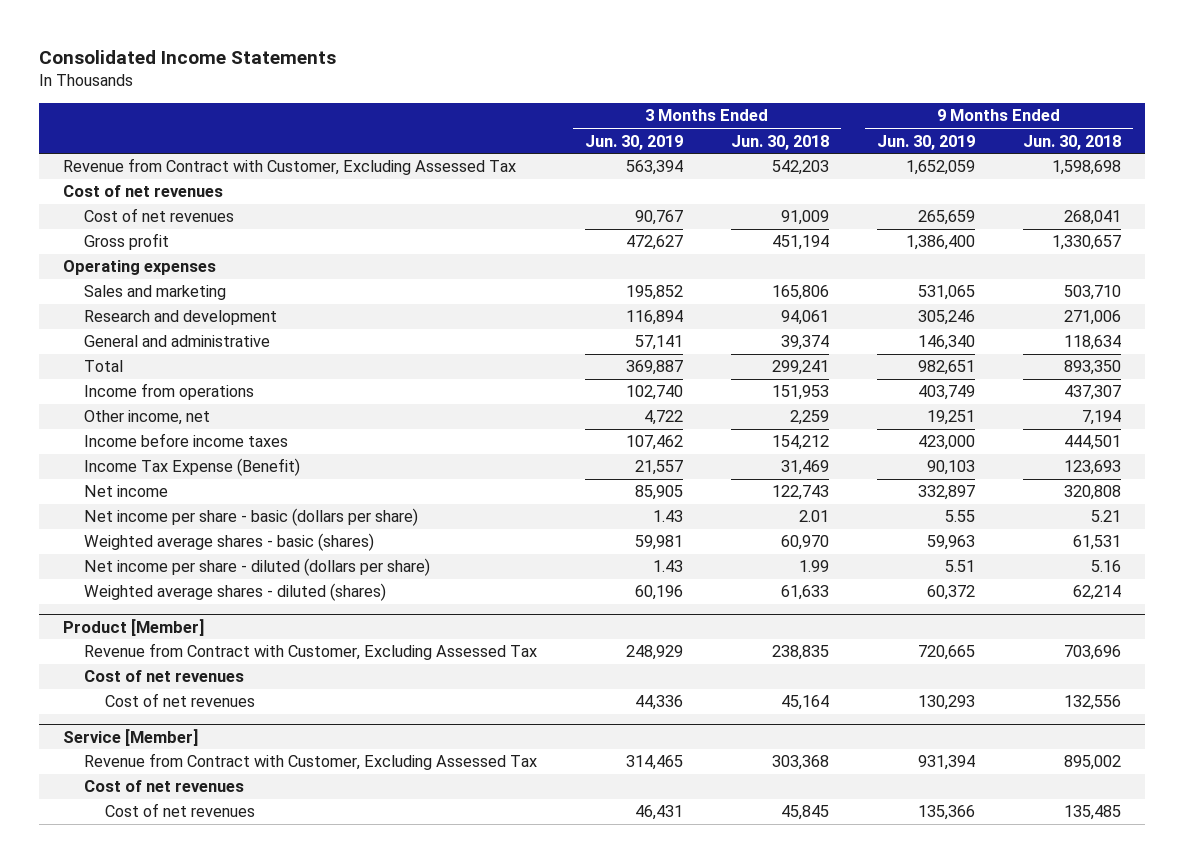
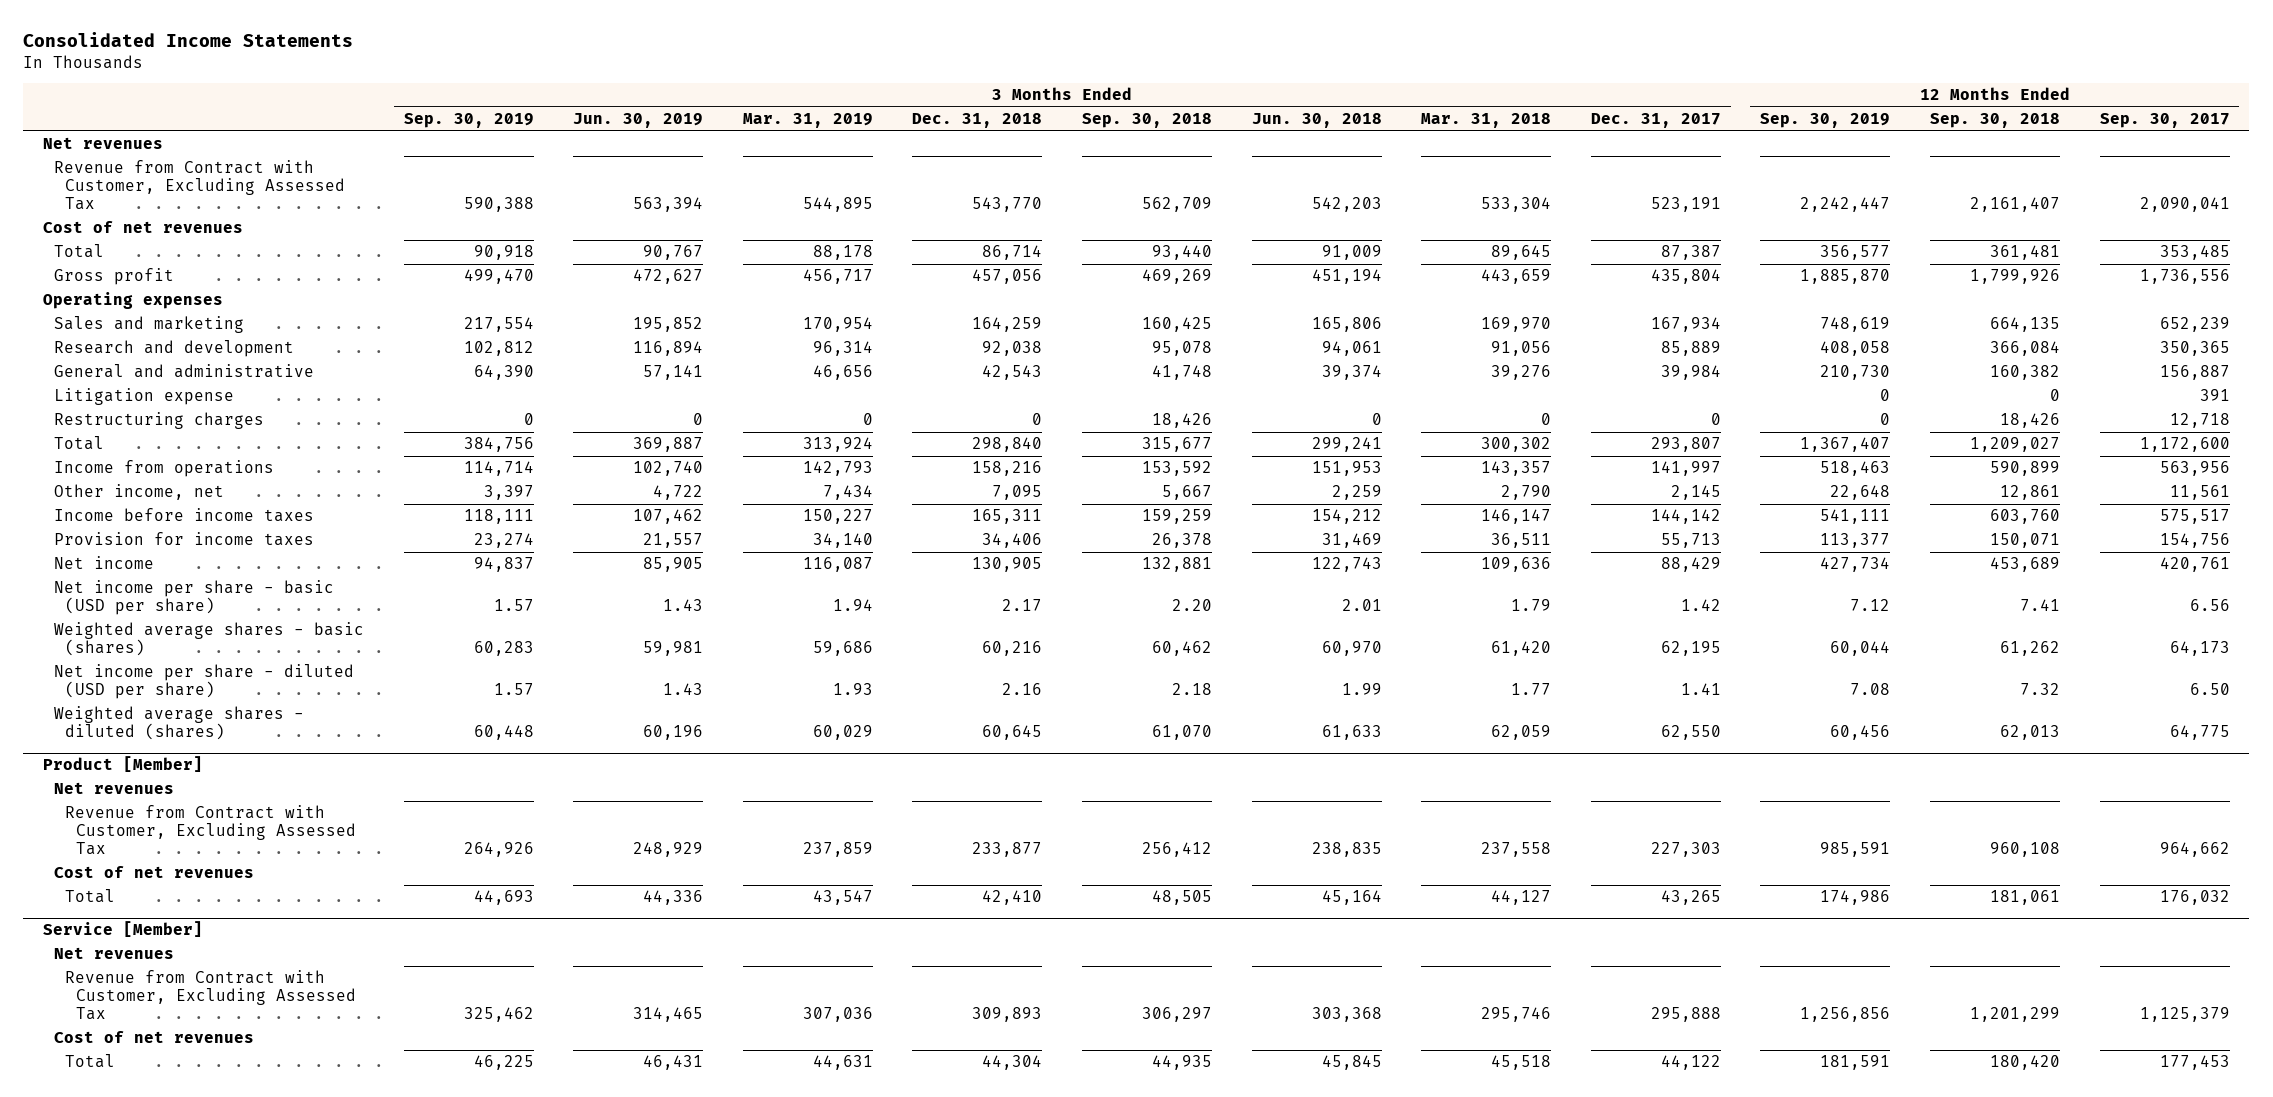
- | 3 Months Ended Jun. 30, 2019 | 3 Months Ended Jun. 30, 2018 | 9 Months Ended Jun. 30, 2019 | 9 Months Ended Jun. 30, 2018
+ | 3 Months Ended Sep. 30, 2019 | 3 Months Ended Jun. 30, 2019 | 3 Months Ended Mar. 31, 2019 | 3 Months Ended Dec. 31, 2018 | 3 Months Ended Sep. 30, 2018 | 3 Months Ended Jun. 30, 2018 | 3 Months Ended Mar. 31, 2018 | 3 Months Ended Dec. 31, 2017 | 12 Months Ended Sep. 30, 2019 | 12 Months Ended Sep. 30, 2018 | 12 Months Ended Sep. 30, 2017
+ Net revenues
- Cost of net revenues | 90,767 | 91,009 | 265,659 | 268,041
+ Total | 90,918 | 90,767 | 88,178 | 86,714 | 93,440 | 91,009 | 89,645 | 87,387 | 356,577 | 361,481 | 353,485
+ Litigation expense | | | | | | | | | 0 | 0 | 391
+ Restructuring charges | 0 | 0 | 0 | 0 | 18,426 | 0 | 0 | 0 | 0 | 18,426 | 12,718
- Income Tax Expense (Benefit) | 21,557 | 31,469 | 90,103 | 123,693
+ Provision for income taxes | 23,274 | 21,557 | 34,140 | 34,406 | 26,378 | 31,469 | 36,511 | 55,713 | 113,377 | 150,071 | 154,756
- Net income per share - basic (dollars per share) | 1.43 | 2.01 | 5.55 | 5.21
+ Net income per share - basic (USD per share) | 1.57 | 1.43 | 1.94 | 2.17 | 2.20 | 2.01 | 1.79 | 1.42 | 7.12 | 7.41 | 6.56
- Net income per share - diluted (dollars per share) | 1.43 | 1.99 | 5.51 | 5.16
+ Net income per share - diluted (USD per share) | 1.57 | 1.43 | 1.93 | 2.16 | 2.18 | 1.99 | 1.77 | 1.41 | 7.08 | 7.32 | 6.50
@ Product [Member]
+ Net revenues
- Cost of net revenues | 44,336 | 45,164 | 130,293 | 132,556
+ Total | 44,693 | 44,336 | 43,547 | 42,410 | 48,505 | 45,164 | 44,127 | 43,265 | 174,986 | 181,061 | 176,032
@ Service [Member]
+ Net revenues
- Cost of net revenues | 46,431 | 45,845 | 135,366 | 135,485
+ Total | 46,225 | 46,431 | 44,631 | 44,304 | 44,935 | 45,845 | 45,518 | 44,122 | 181,591 | 180,420 | 177,453

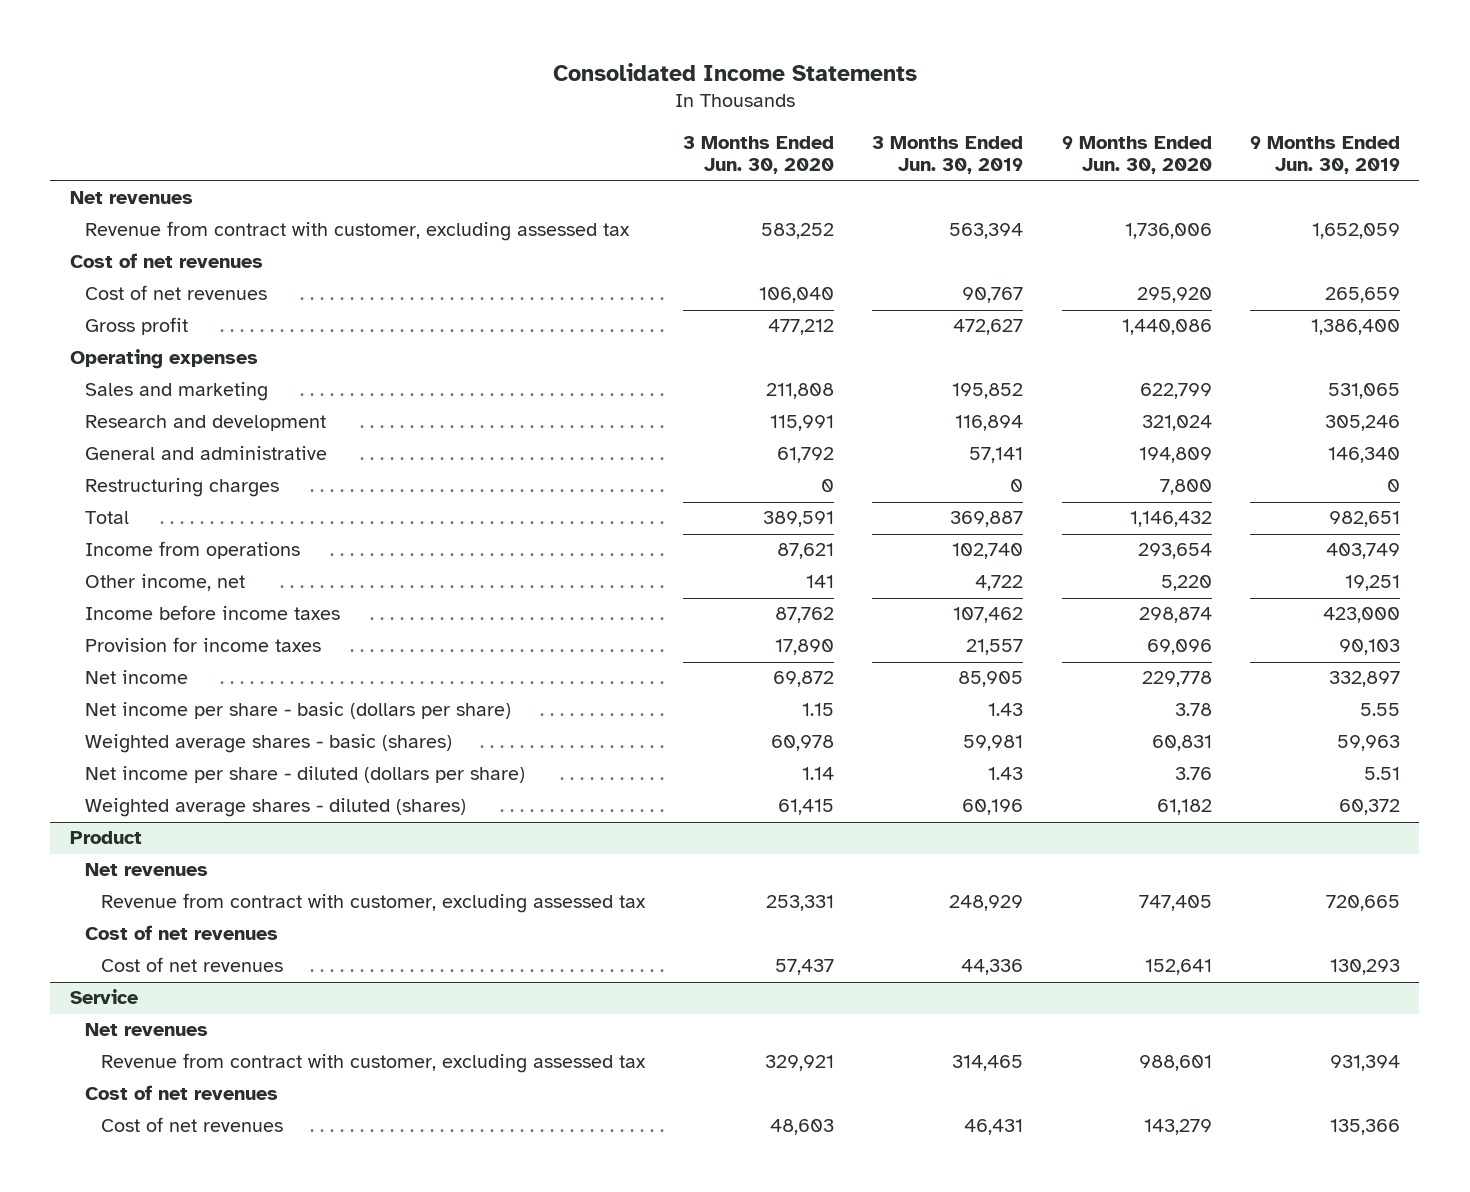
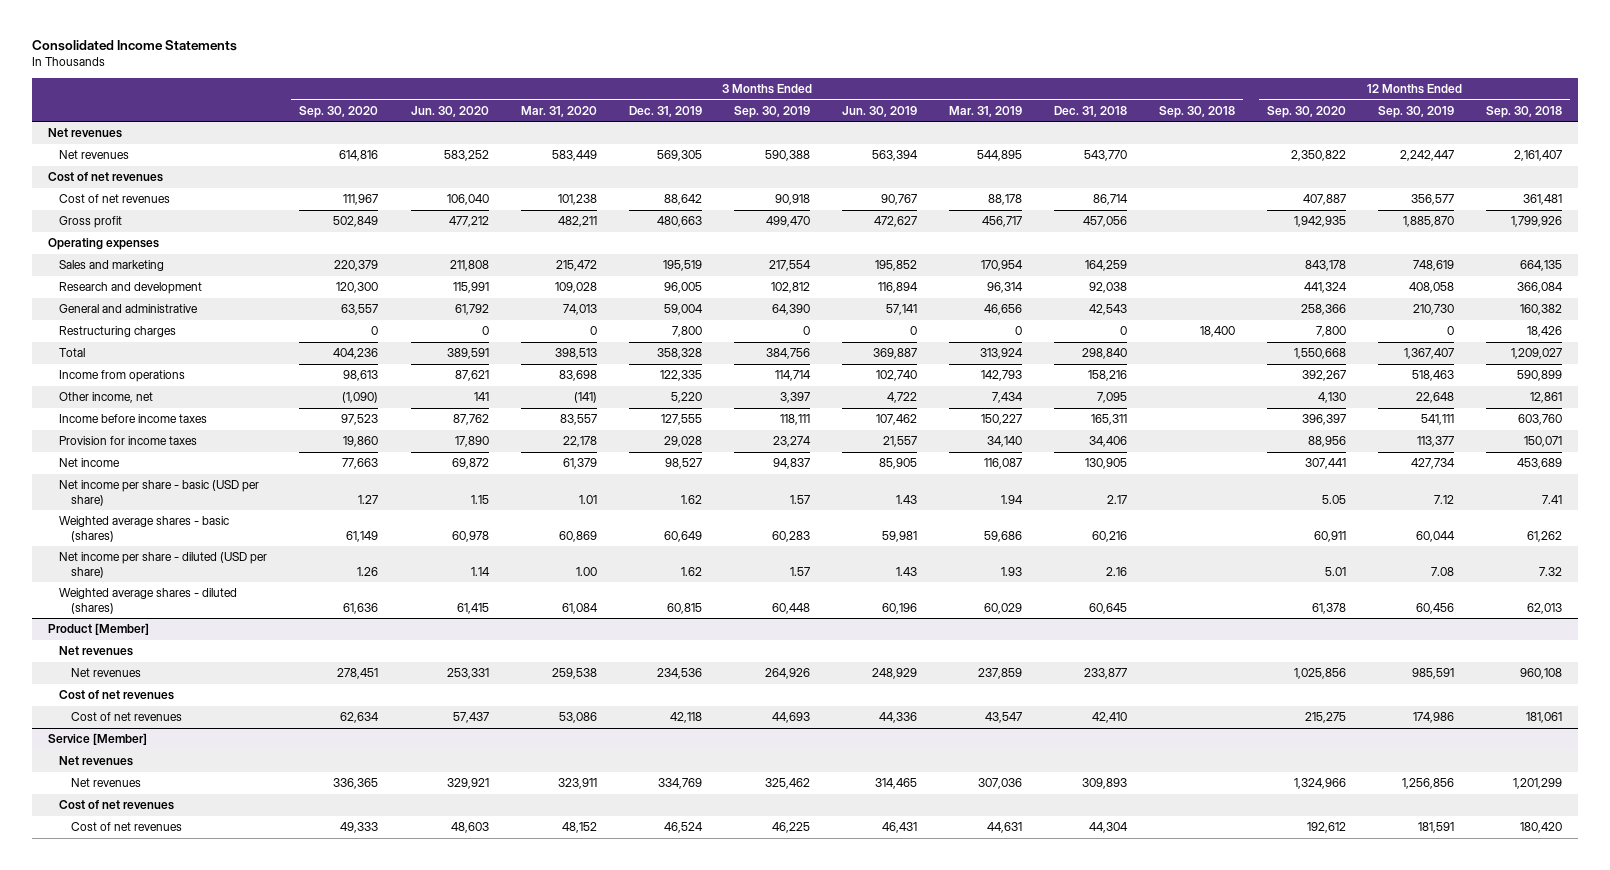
- | 3 Months Ended Jun. 30, 2020 | 3 Months Ended Jun. 30, 2019 | 9 Months Ended Jun. 30, 2020 | 9 Months Ended Jun. 30, 2019
+ | 3 Months Ended Sep. 30, 2020 | 3 Months Ended Jun. 30, 2020 | 3 Months Ended Mar. 31, 2020 | 3 Months Ended Dec. 31, 2019 | 3 Months Ended Sep. 30, 2019 | 3 Months Ended Jun. 30, 2019 | 3 Months Ended Mar. 31, 2019 | 3 Months Ended Dec. 31, 2018 | 3 Months Ended Sep. 30, 2018 | 12 Months Ended Sep. 30, 2020 | 12 Months Ended Sep. 30, 2019 | 12 Months Ended Sep. 30, 2018
- Revenue from contract with customer, excluding assessed tax | 583,252 | 563,394 | 1,736,006 | 1,652,059
+ Net revenues | 614,816 | 583,252 | 583,449 | 569,305 | 590,388 | 563,394 | 544,895 | 543,770 | | 2,350,822 | 2,242,447 | 2,161,407
- Net income per share - basic (dollars per share) | 1.15 | 1.43 | 3.78 | 5.55
+ Net income per share - basic (USD per share) | 1.27 | 1.15 | 1.01 | 1.62 | 1.57 | 1.43 | 1.94 | 2.17 | | 5.05 | 7.12 | 7.41
- Net income per share - diluted (dollars per share) | 1.14 | 1.43 | 3.76 | 5.51
+ Net income per share - diluted (USD per share) | 1.26 | 1.14 | 1.00 | 1.62 | 1.57 | 1.43 | 1.93 | 2.16 | | 5.01 | 7.08 | 7.32
- Product
+ Product [Member]
- Revenue from contract with customer, excluding assessed tax | 253,331 | 248,929 | 747,405 | 720,665
+ Net revenues | 278,451 | 253,331 | 259,538 | 234,536 | 264,926 | 248,929 | 237,859 | 233,877 | | 1,025,856 | 985,591 | 960,108
- Service
+ Service [Member]
- Revenue from contract with customer, excluding assessed tax | 329,921 | 314,465 | 988,601 | 931,394
+ Net revenues | 336,365 | 329,921 | 323,911 | 334,769 | 325,462 | 314,465 | 307,036 | 309,893 | | 1,324,966 | 1,256,856 | 1,201,299

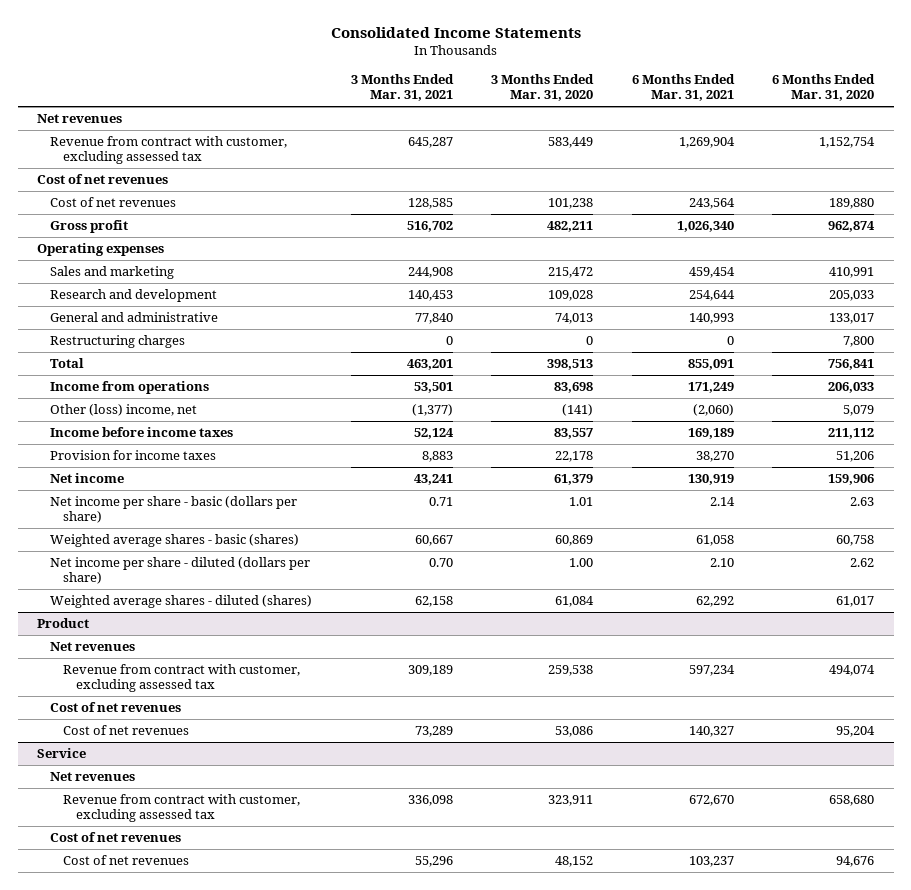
- | 3 Months Ended Sep. 30, 2020 | 3 Months Ended Jun. 30, 2020 | 3 Months Ended Mar. 31, 2020 | 3 Months Ended Dec. 31, 2019 | 3 Months Ended Sep. 30, 2019 | 3 Months Ended Jun. 30, 2019 | 3 Months Ended Mar. 31, 2019 | 3 Months Ended Dec. 31, 2018 | 3 Months Ended Sep. 30, 2018 | 12 Months Ended Sep. 30, 2020 | 12 Months Ended Sep. 30, 2019 | 12 Months Ended Sep. 30, 2018
+ | 3 Months Ended Mar. 31, 2021 | 3 Months Ended Mar. 31, 2020 | 6 Months Ended Mar. 31, 2021 | 6 Months Ended Mar. 31, 2020
- Net revenues | 614,816 | 583,252 | 583,449 | 569,305 | 590,388 | 563,394 | 544,895 | 543,770 | | 2,350,822 | 2,242,447 | 2,161,407
+ Revenue from contract with customer, excluding assessed tax | 645,287 | 583,449 | 1,269,904 | 1,152,754
- Other income, net | (1,090) | 141 | (141) | 5,220 | 3,397 | 4,722 | 7,434 | 7,095 | | 4,130 | 22,648 | 12,861
+ Other (loss) income, net | (1,377) | (141) | (2,060) | 5,079
- Net income per share - basic (USD per share) | 1.27 | 1.15 | 1.01 | 1.62 | 1.57 | 1.43 | 1.94 | 2.17 | | 5.05 | 7.12 | 7.41
+ Net income per share - basic (dollars per share) | 0.71 | 1.01 | 2.14 | 2.63
- Net income per share - diluted (USD per share) | 1.26 | 1.14 | 1.00 | 1.62 | 1.57 | 1.43 | 1.93 | 2.16 | | 5.01 | 7.08 | 7.32
+ Net income per share - diluted (dollars per share) | 0.70 | 1.00 | 2.10 | 2.62
- Product [Member]
+ Product
- Net revenues | 278,451 | 253,331 | 259,538 | 234,536 | 264,926 | 248,929 | 237,859 | 233,877 | | 1,025,856 | 985,591 | 960,108
+ Revenue from contract with customer, excluding assessed tax | 309,189 | 259,538 | 597,234 | 494,074
- Service [Member]
+ Service
- Net revenues | 336,365 | 329,921 | 323,911 | 334,769 | 325,462 | 314,465 | 307,036 | 309,893 | | 1,324,966 | 1,256,856 | 1,201,299
+ Revenue from contract with customer, excluding assessed tax | 336,098 | 323,911 | 672,670 | 658,680

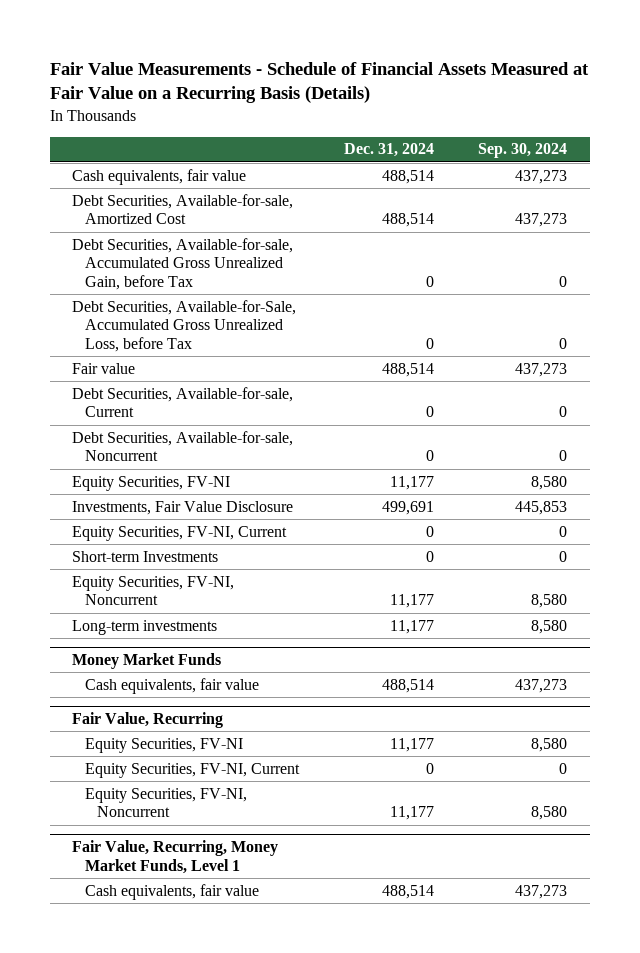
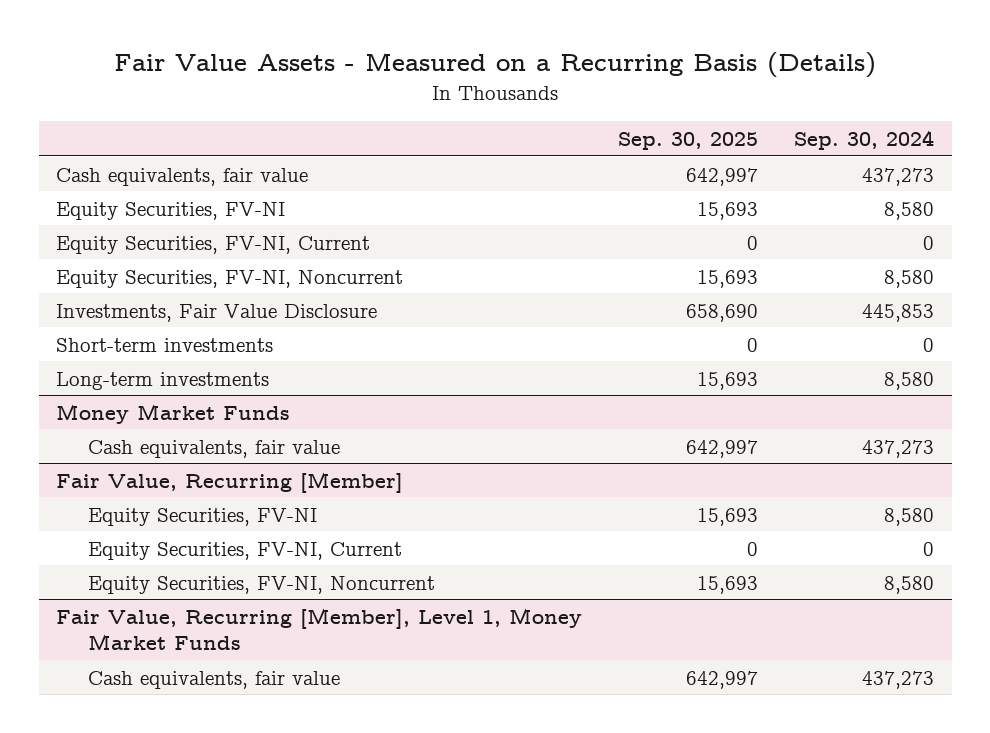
- Fair Value Measurements - Schedule of Financial Assets Measured at Fair Value on a Recurring Basis (Details)
+ Fair Value Assets - Measured on a Recurring Basis (Details)
- | Dec. 31, 2024 | Sep. 30, 2024
+ | Sep. 30, 2025 | Sep. 30, 2024
- Debt Securities, Available-for-sale, Amortized Cost | 488,514 | 437,273
- Debt Securities, Available-for-sale, Accumulated Gross Unrealized Gain, before Tax | 0 | 0
- Debt Securities, Available-for-Sale, Accumulated Gross Unrealized Loss, before Tax | 0 | 0
- Fair value | 488,514 | 437,273
- Debt Securities, Available-for-sale, Current | 0 | 0
- Debt Securities, Available-for-sale, Noncurrent | 0 | 0
- Short-term Investments | 0 | 0
moved down: Investments, Fair Value Disclosure | 658,690 | 445,853
+ Short-term investments | 0 | 0
- Fair Value, Recurring
+ Fair Value, Recurring [Member]
- Fair Value, Recurring, Money Market Funds, Level 1
+ Fair Value, Recurring [Member], Level 1, Money Market Funds

